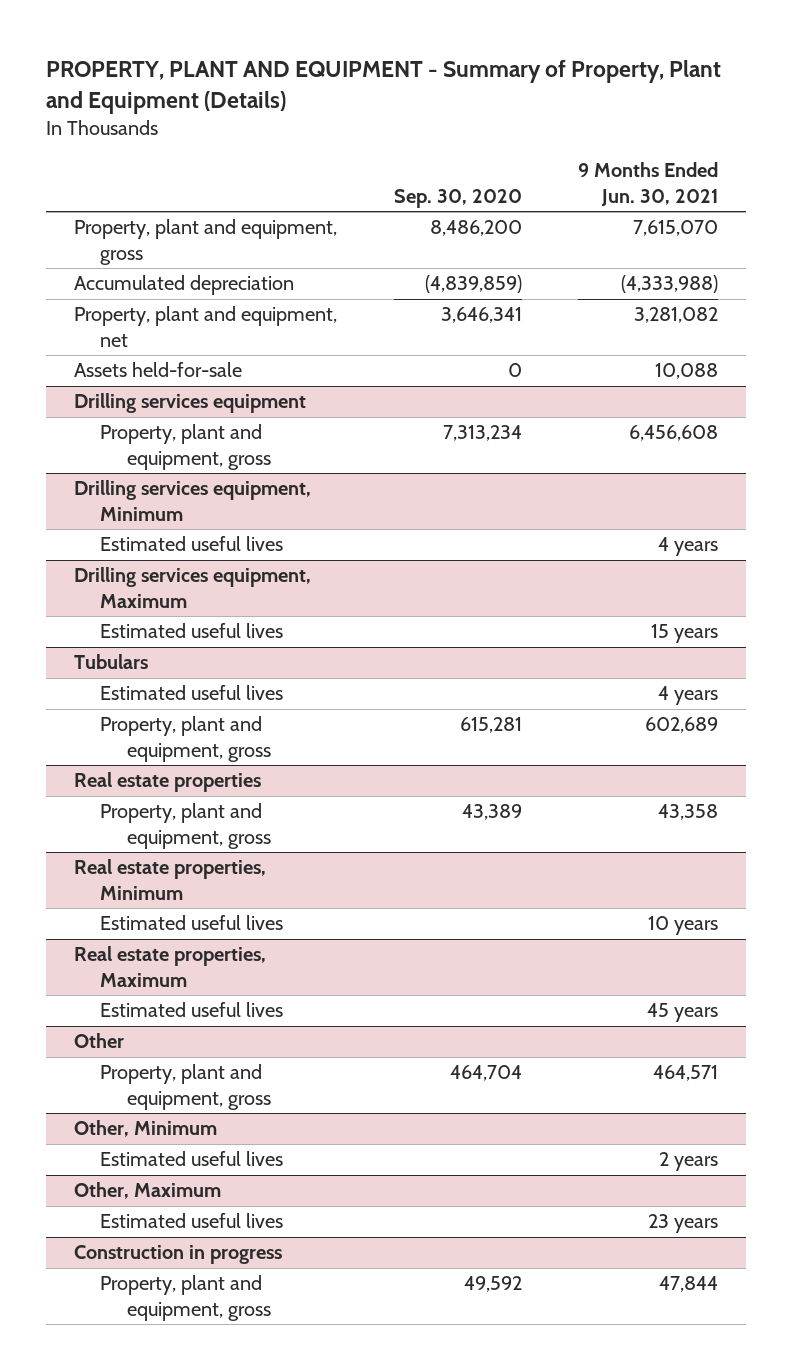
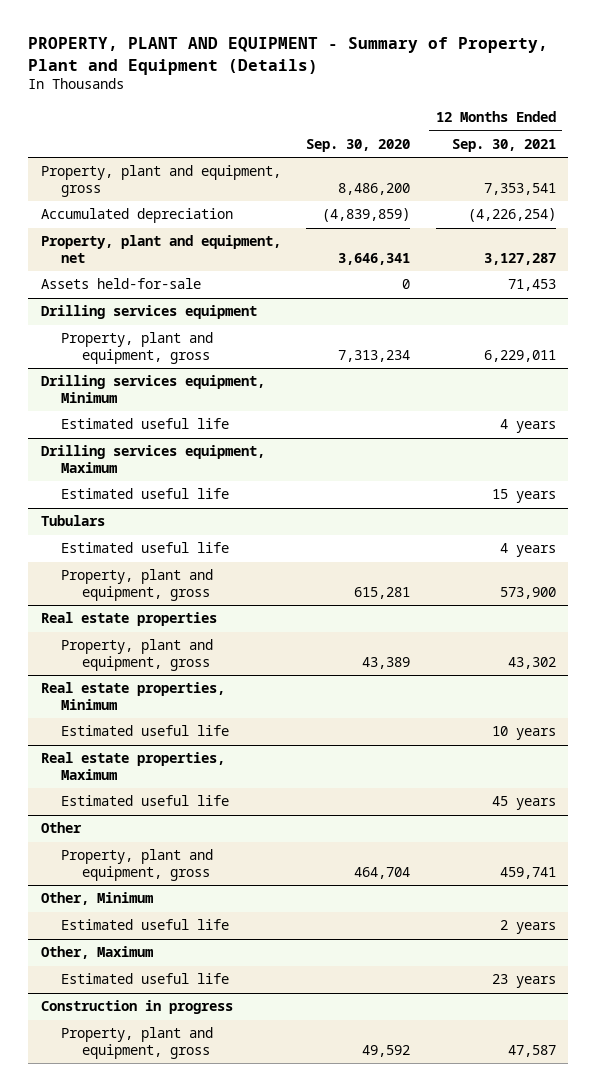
- | Sep. 30, 2020 | 9 Months Ended Jun. 30, 2021
+ | Sep. 30, 2020 | 12 Months Ended Sep. 30, 2021
@ Drilling services equipment, Minimum
- Estimated useful lives | | 4 years
+ Estimated useful life | | 4 years
@ Drilling services equipment, Maximum
- Estimated useful lives | | 15 years
+ Estimated useful life | | 15 years
@ Tubulars
- Estimated useful lives | | 4 years
+ Estimated useful life | | 4 years
@ Real estate properties, Minimum
- Estimated useful lives | | 10 years
+ Estimated useful life | | 10 years
@ Real estate properties, Maximum
- Estimated useful lives | | 45 years
+ Estimated useful life | | 45 years
@ Other, Minimum
- Estimated useful lives | | 2 years
+ Estimated useful life | | 2 years
@ Other, Maximum
- Estimated useful lives | | 23 years
+ Estimated useful life | | 23 years

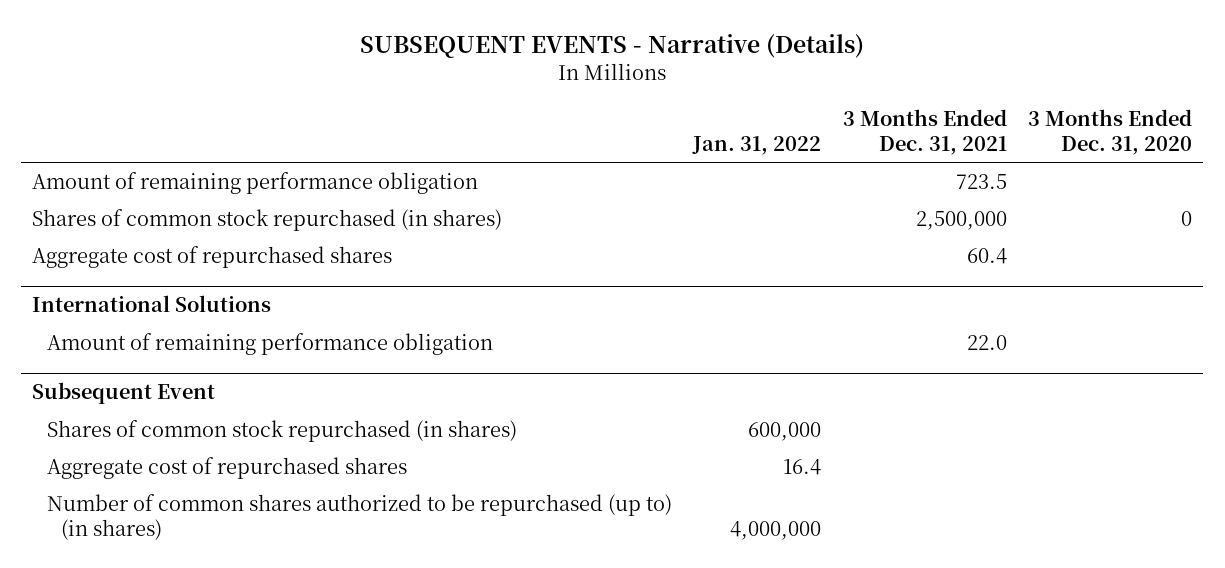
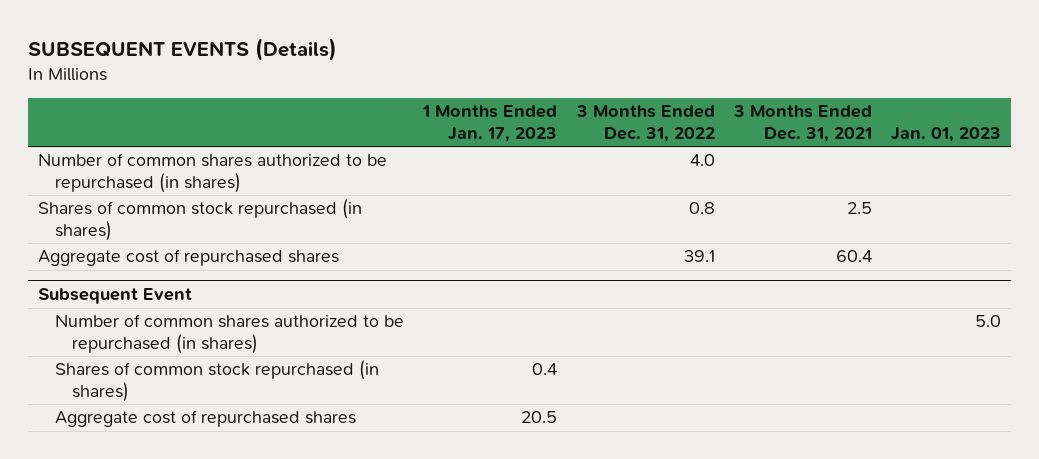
- SUBSEQUENT EVENTS - Narrative (Details)
+ SUBSEQUENT EVENTS (Details)
- | Jan. 31, 2022 | 3 Months Ended Dec. 31, 2021 | 3 Months Ended Dec. 31, 2020
+ | 1 Months Ended Jan. 17, 2023 | 3 Months Ended Dec. 31, 2022 | 3 Months Ended Dec. 31, 2021 | Jan. 01, 2023
- Amount of remaining performance obligation | | 723.5 |
- Shares of common stock repurchased (in shares) | | 2,500,000 | 0
+ Number of common shares authorized to be repurchased (in shares) | | 4.0 | |
+ Shares of common stock repurchased (in shares) | | 0.8 | 2.5 |
- International Solutions
- Amount of remaining performance obligation | | 22.0 |
@ Subsequent Event
+ Number of common shares authorized to be repurchased (in shares) | | | | 5.0
- Number of common shares authorized to be repurchased (up to) (in shares) | 4,000,000 | |

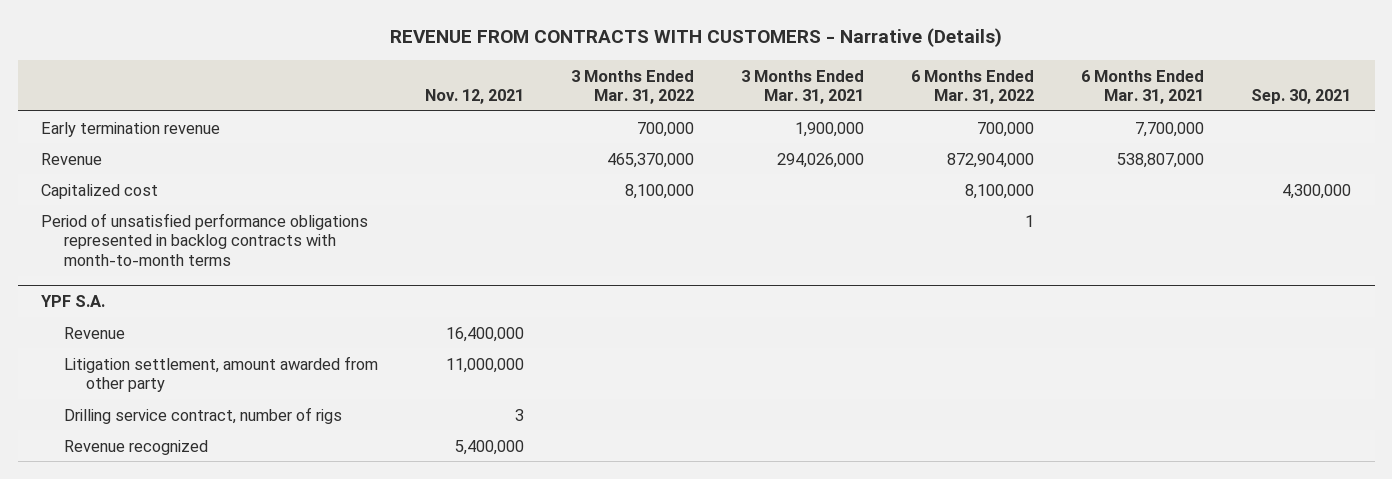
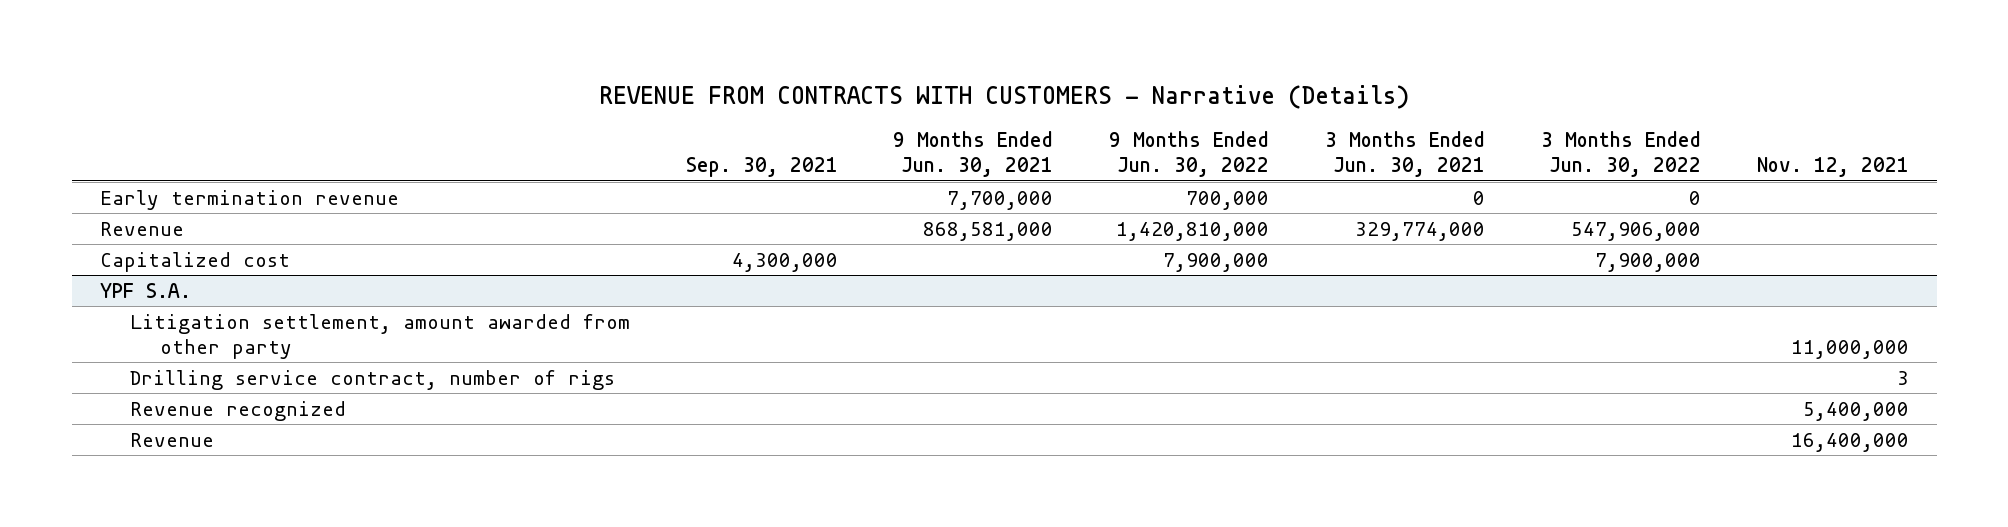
- | Nov. 12, 2021 | 3 Months Ended Mar. 31, 2022 | 3 Months Ended Mar. 31, 2021 | 6 Months Ended Mar. 31, 2022 | 6 Months Ended Mar. 31, 2021 | Sep. 30, 2021
+ | Sep. 30, 2021 | 9 Months Ended Jun. 30, 2021 | 9 Months Ended Jun. 30, 2022 | 3 Months Ended Jun. 30, 2021 | 3 Months Ended Jun. 30, 2022 | Nov. 12, 2021
- Period of unsatisfied performance obligations represented in backlog contracts with month-to-month terms | | | | 1 | |
@ YPF S.A.
moved down: Revenue | | | | | | 16,400,000

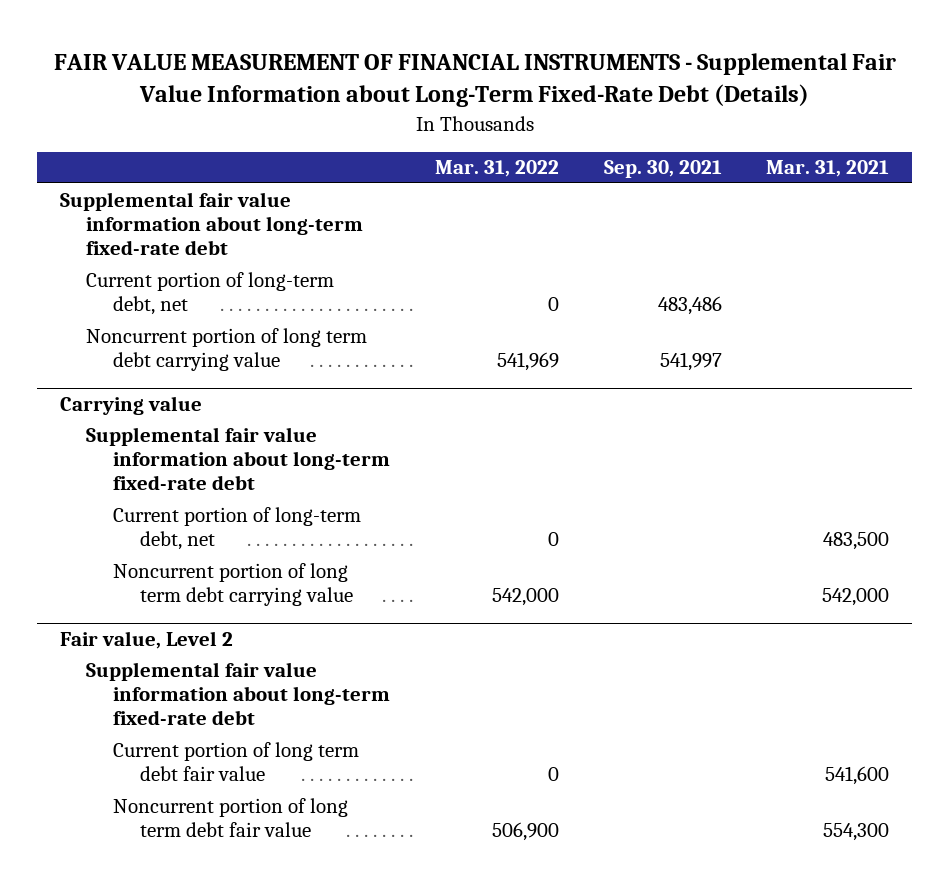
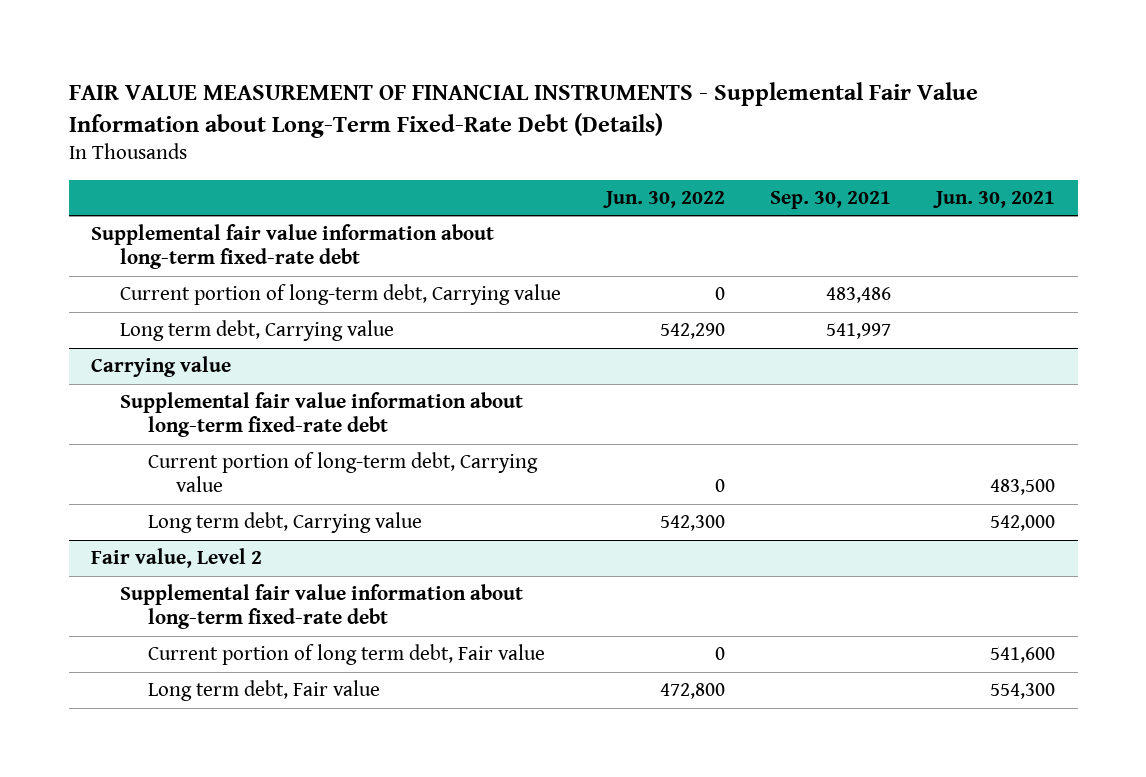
- | Mar. 31, 2022 | Sep. 30, 2021 | Mar. 31, 2021
+ | Jun. 30, 2022 | Sep. 30, 2021 | Jun. 30, 2021
- Current portion of long-term debt, net | 0 | 483,486 |
- Noncurrent portion of long term debt carrying value | 541,969 | 541,997 |
+ Current portion of long-term debt, Carrying value | 0 | 483,486 |
+ Long term debt, Carrying value | 542,290 | 541,997 |
@ Carrying value
- Current portion of long-term debt, net | 0 | | 483,500
- Noncurrent portion of long term debt carrying value | 542,000 | | 542,000
+ Current portion of long-term debt, Carrying value | 0 | | 483,500
+ Long term debt, Carrying value | 542,300 | | 542,000
@ Fair value, Level 2
- Current portion of long term debt fair value | 0 | | 541,600
- Noncurrent portion of long term debt fair value | 506,900 | | 554,300
+ Current portion of long term debt, Fair value | 0 | | 541,600
+ Long term debt, Fair value | 472,800 | | 554,300

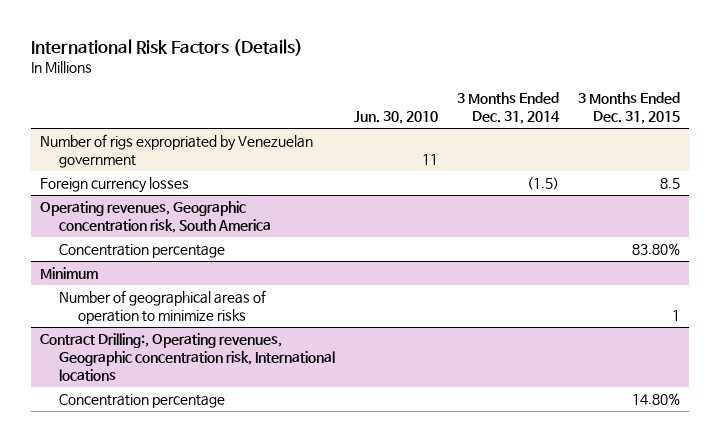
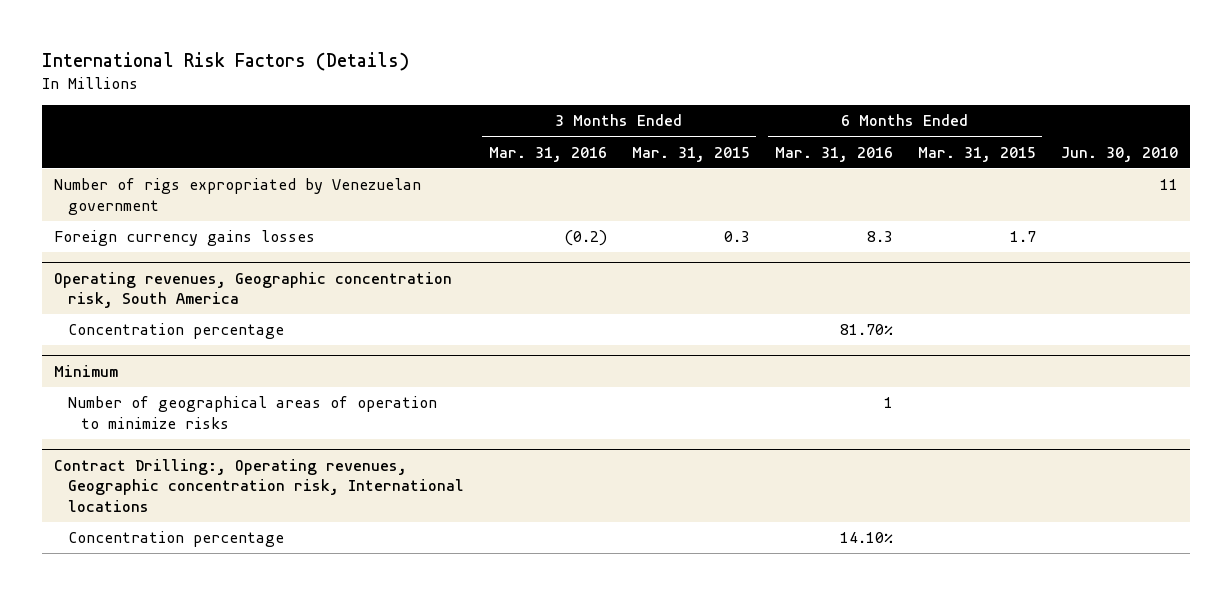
- | Jun. 30, 2010 | 3 Months Ended Dec. 31, 2014 | 3 Months Ended Dec. 31, 2015
+ | 3 Months Ended Mar. 31, 2016 | 3 Months Ended Mar. 31, 2015 | 6 Months Ended Mar. 31, 2016 | 6 Months Ended Mar. 31, 2015 | Jun. 30, 2010
- Foreign currency losses | | (1.5) | 8.5
+ Foreign currency gains losses | (0.2) | 0.3 | 8.3 | 1.7 |

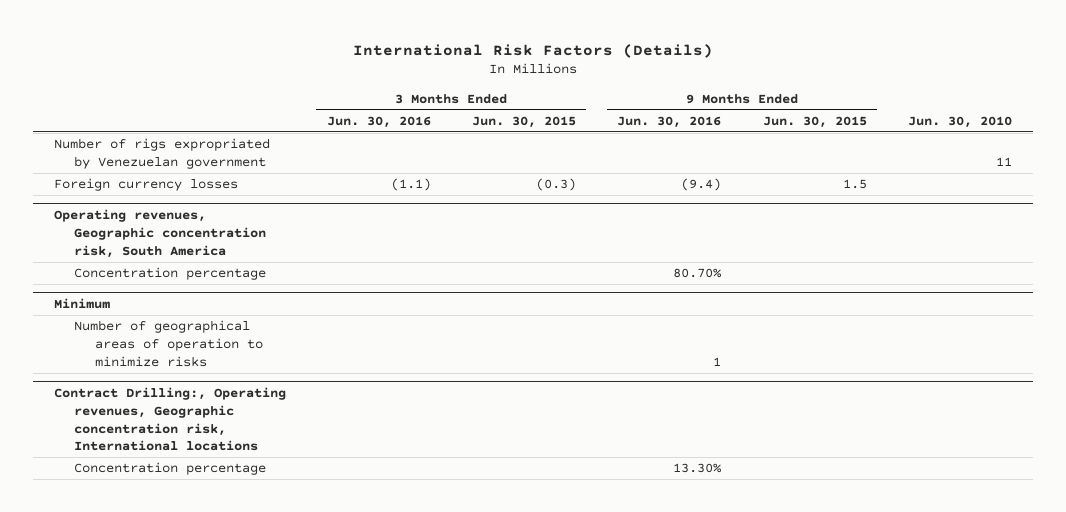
- | 3 Months Ended Mar. 31, 2016 | 3 Months Ended Mar. 31, 2015 | 6 Months Ended Mar. 31, 2016 | 6 Months Ended Mar. 31, 2015 | Jun. 30, 2010
+ | 3 Months Ended Jun. 30, 2016 | 3 Months Ended Jun. 30, 2015 | 9 Months Ended Jun. 30, 2016 | 9 Months Ended Jun. 30, 2015 | Jun. 30, 2010
- Foreign currency gains losses | (0.2) | 0.3 | 8.3 | 1.7 |
+ Foreign currency losses | (1.1) | (0.3) | (9.4) | 1.5 |

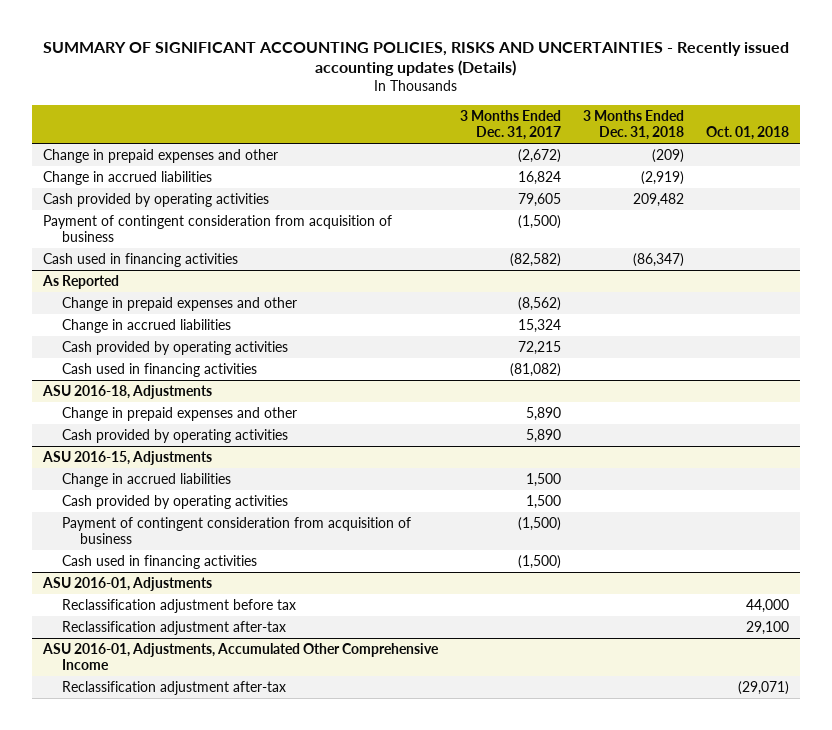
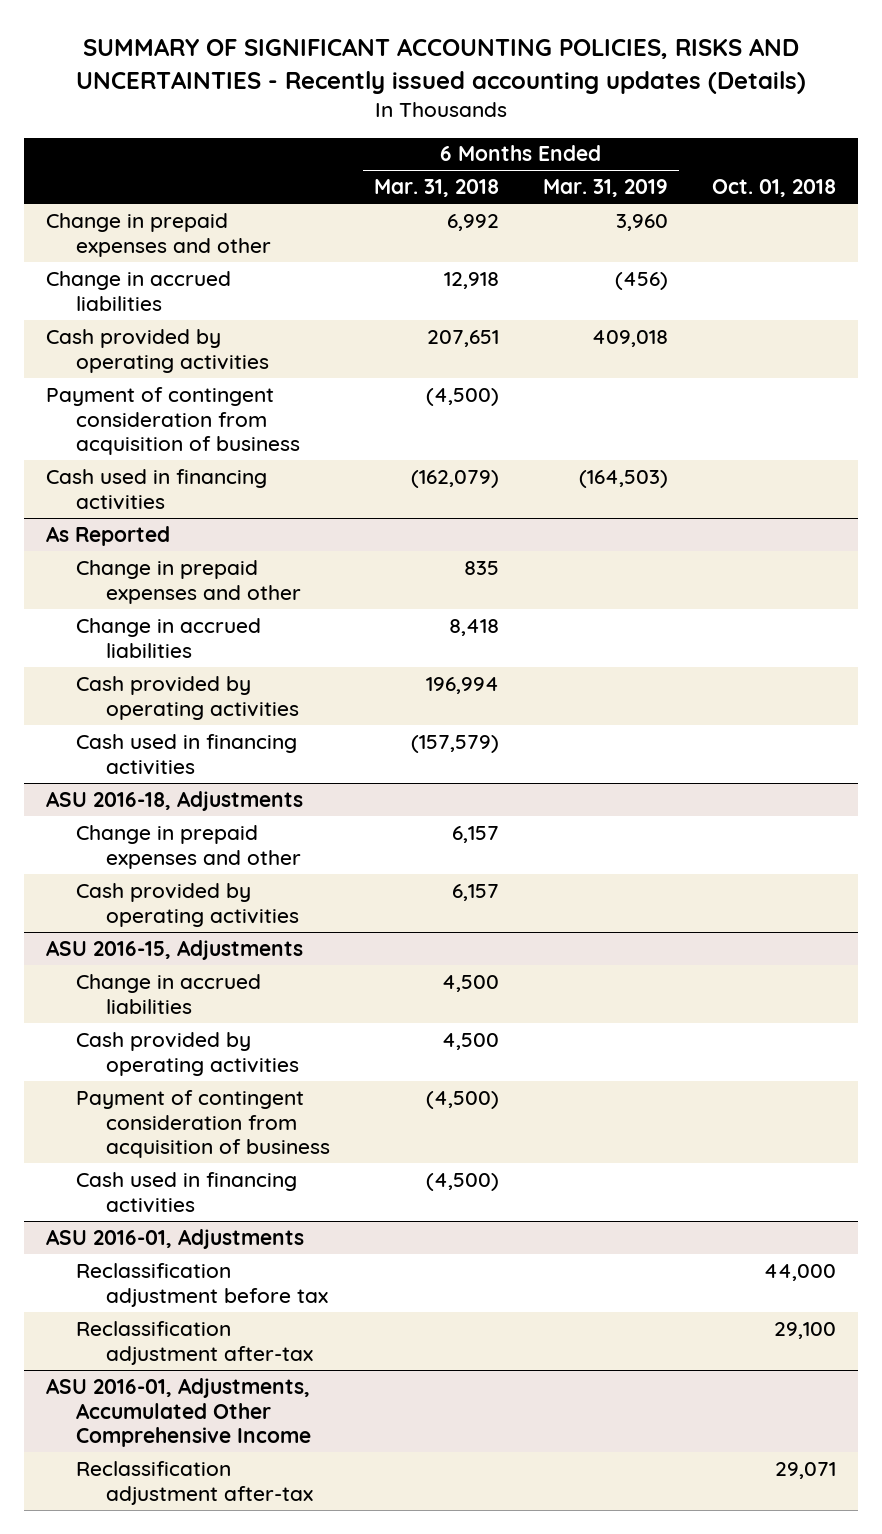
- | 3 Months Ended Dec. 31, 2017 | 3 Months Ended Dec. 31, 2018 | Oct. 01, 2018
+ | 6 Months Ended Mar. 31, 2018 | 6 Months Ended Mar. 31, 2019 | Oct. 01, 2018
@ ASU 2016-01, Adjustments, Accumulated Other Comprehensive Income
- Reclassification adjustment after-tax | | | (29,071)
+ Reclassification adjustment after-tax | | | 29,071

